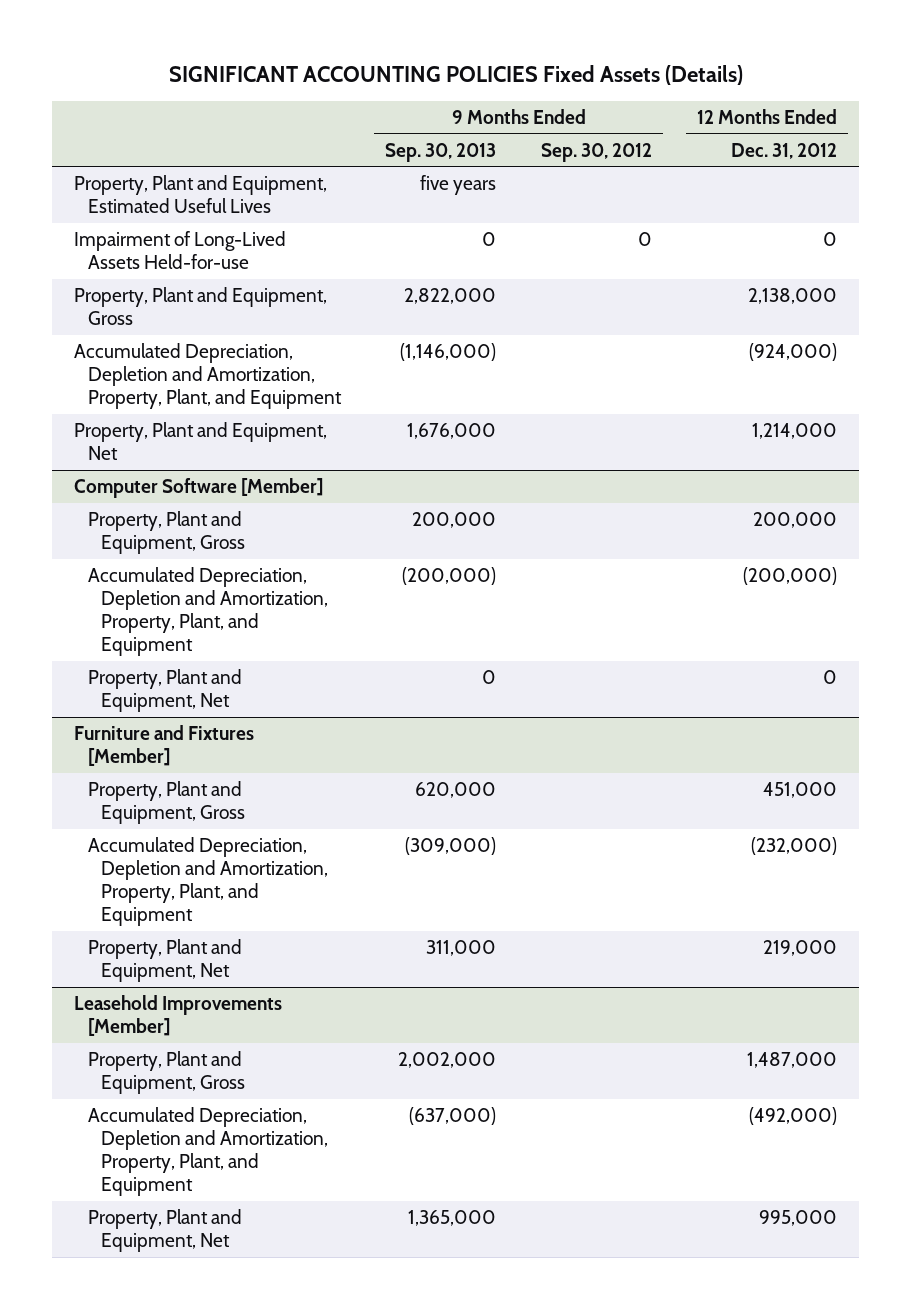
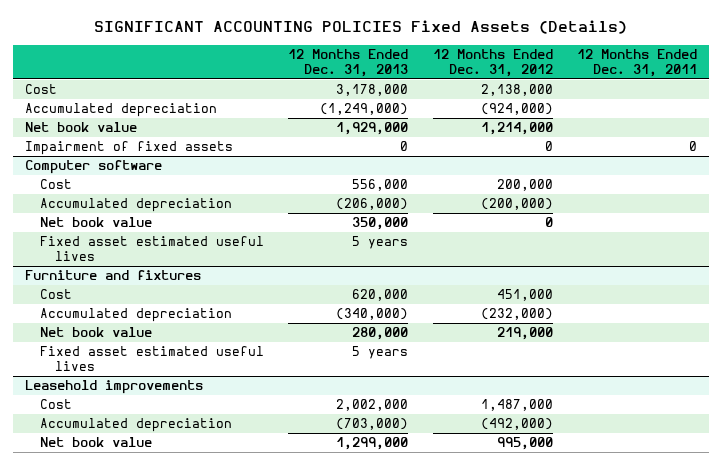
- | 9 Months Ended Sep. 30, 2013 | 9 Months Ended Sep. 30, 2012 | 12 Months Ended Dec. 31, 2012
+ | 12 Months Ended Dec. 31, 2013 | 12 Months Ended Dec. 31, 2012 | 12 Months Ended Dec. 31, 2011
- Property, Plant and Equipment, Estimated Useful Lives | five years | |
- Impairment of Long-Lived Assets Held-for-use | 0 | 0 | 0
- Property, Plant and Equipment, Gross | 2,822,000 | | 2,138,000
- Accumulated Depreciation, Depletion and Amortization, Property, Plant, and Equipment | (1,146,000) | | (924,000)
- Property, Plant and Equipment, Net | 1,676,000 | | 1,214,000
- Computer Software [Member]
- Property, Plant and Equipment, Gross | 200,000 | | 200,000
- Accumulated Depreciation, Depletion and Amortization, Property, Plant, and Equipment | (200,000) | | (200,000)
- Property, Plant and Equipment, Net | 0 | | 0
- Furniture and Fixtures [Member]
- Property, Plant and Equipment, Gross | 620,000 | | 451,000
- Accumulated Depreciation, Depletion and Amortization, Property, Plant, and Equipment | (309,000) | | (232,000)
- Property, Plant and Equipment, Net | 311,000 | | 219,000
- Leasehold Improvements [Member]
- Property, Plant and Equipment, Gross | 2,002,000 | | 1,487,000
- Accumulated Depreciation, Depletion and Amortization, Property, Plant, and Equipment | (637,000) | | (492,000)
- Property, Plant and Equipment, Net | 1,365,000 | | 995,000
+ Cost | 3,178,000 | 2,138,000 |
+ Accumulated depreciation | (1,249,000) | (924,000) |
+ Net book value | 1,929,000 | 1,214,000 |
+ Impairment of fixed assets | 0 | 0 | 0
+ Computer software
+ Cost | 556,000 | 200,000 |
+ Accumulated depreciation | (206,000) | (200,000) |
+ Net book value | 350,000 | 0 |
+ Fixed asset estimated useful lives | 5 years | |
+ Furniture and fixtures
+ Cost | 620,000 | 451,000 |
+ Accumulated depreciation | (340,000) | (232,000) |
+ Net book value | 280,000 | 219,000 |
+ Fixed asset estimated useful lives | 5 years | |
+ Leasehold improvements
+ Cost | 2,002,000 | 1,487,000 |
+ Accumulated depreciation | (703,000) | (492,000) |
+ Net book value | 1,299,000 | 995,000 |

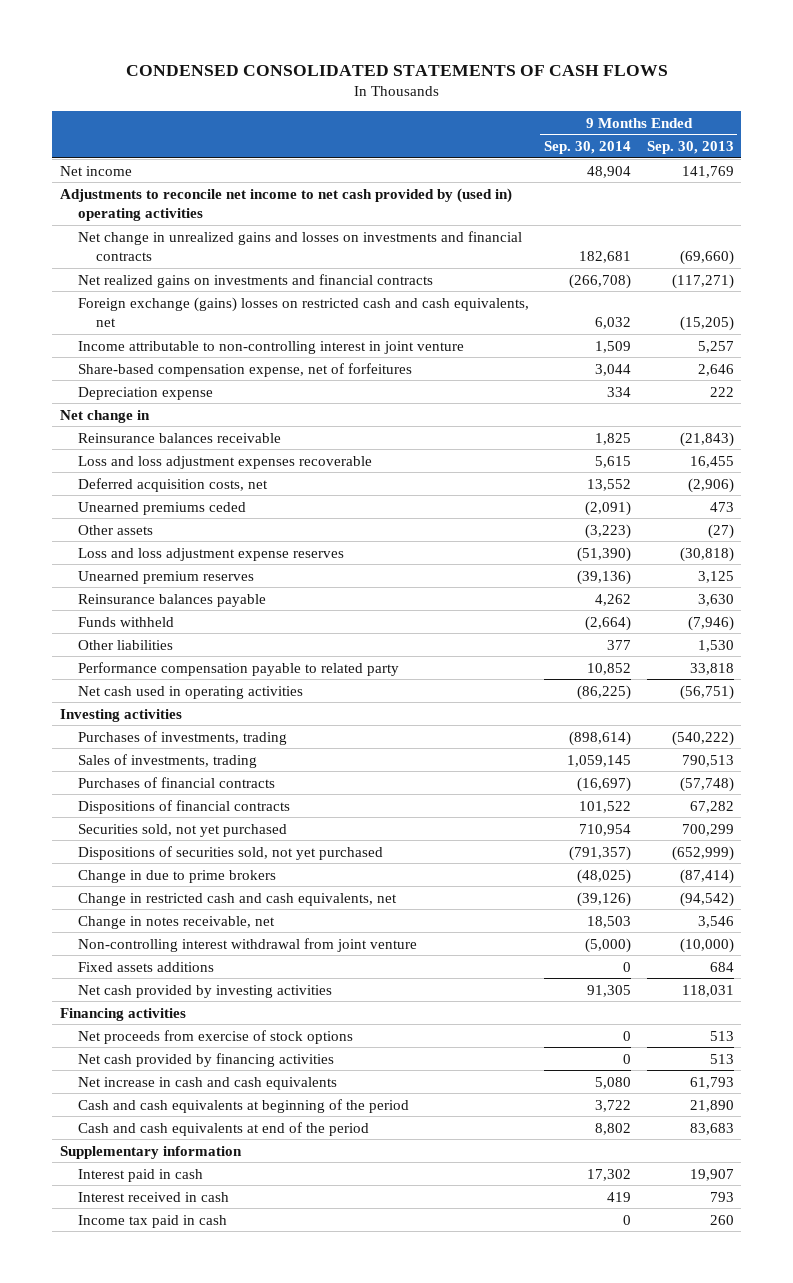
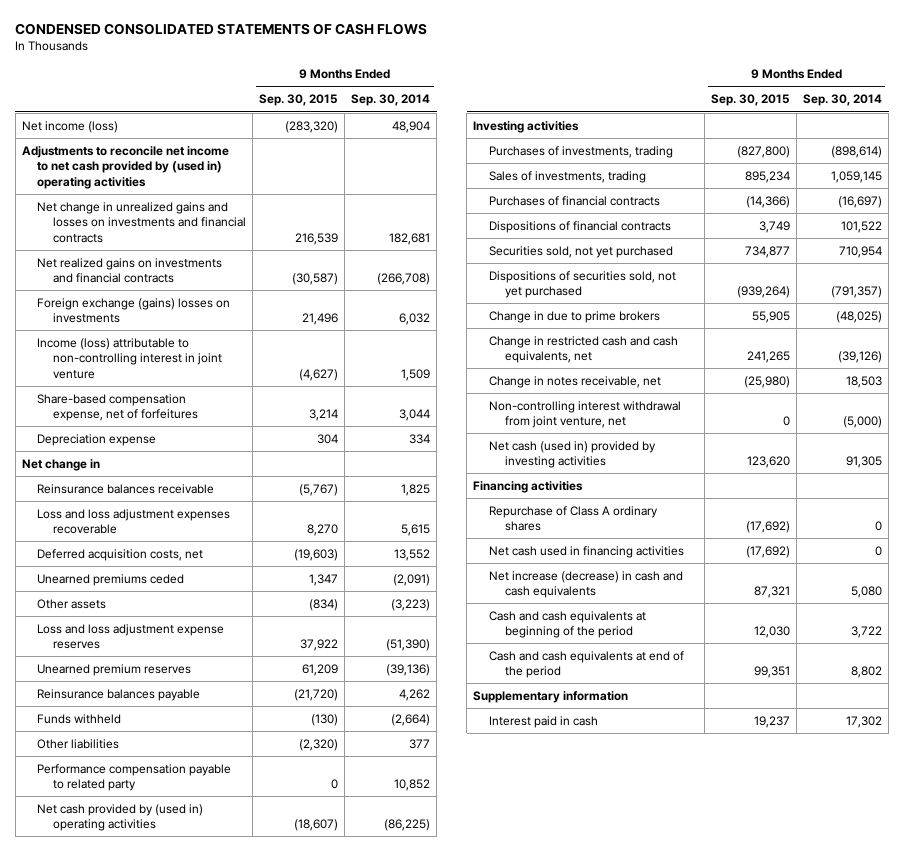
- | 9 Months Ended Sep. 30, 2014 | 9 Months Ended Sep. 30, 2013
+ | 9 Months Ended Sep. 30, 2015 | 9 Months Ended Sep. 30, 2014
- Net income | 48,904 | 141,769
+ Net income (loss) | (283,320) | 48,904
- Foreign exchange (gains) losses on restricted cash and cash equivalents, net | 6,032 | (15,205)
- Income attributable to non-controlling interest in joint venture | 1,509 | 5,257
+ Foreign exchange (gains) losses on investments | 21,496 | 6,032
+ Income (loss) attributable to non-controlling interest in joint venture | (4,627) | 1,509
- Net cash used in operating activities | (86,225) | (56,751)
+ Net cash provided by (used in) operating activities | (18,607) | (86,225)
- Non-controlling interest withdrawal from joint venture | (5,000) | (10,000)
- Fixed assets additions | 0 | 684
- Net cash provided by investing activities | 91,305 | 118,031
+ Non-controlling interest withdrawal from joint venture, net | 0 | (5,000)
+ Net cash (used in) provided by investing activities | 123,620 | 91,305
- Net proceeds from exercise of stock options | 0 | 513
- Net cash provided by financing activities | 0 | 513
- Net increase in cash and cash equivalents | 5,080 | 61,793
+ Repurchase of Class A ordinary shares | (17,692) | 0
+ Net cash used in financing activities | (17,692) | 0
+ Net increase (decrease) in cash and cash equivalents | 87,321 | 5,080
- Interest received in cash | 419 | 793
- Income tax paid in cash | 0 | 260

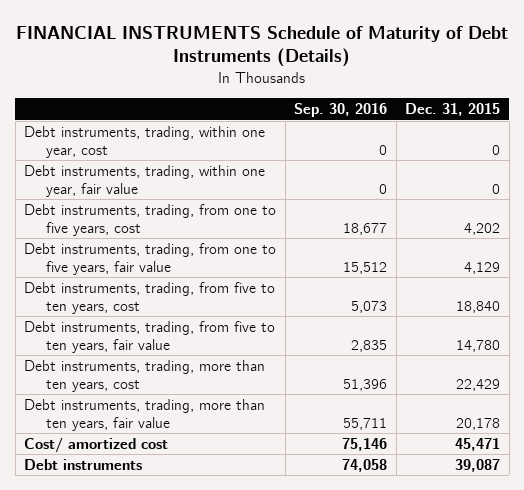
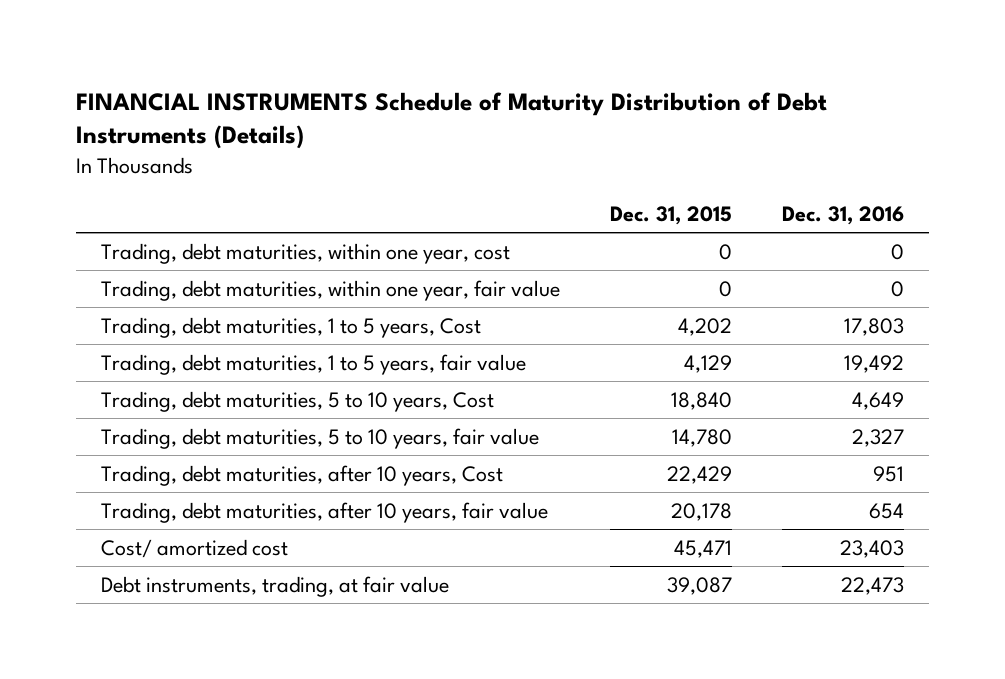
- FINANCIAL INSTRUMENTS Schedule of Maturity of Debt Instruments (Details)
+ FINANCIAL INSTRUMENTS Schedule of Maturity Distribution of Debt Instruments (Details)
- | Sep. 30, 2016 | Dec. 31, 2015
+ | Dec. 31, 2015 | Dec. 31, 2016
- Debt instruments, trading, within one year, cost | 0 | 0
- Debt instruments, trading, within one year, fair value | 0 | 0
- Debt instruments, trading, from one to five years, cost | 18,677 | 4,202
- Debt instruments, trading, from one to five years, fair value | 15,512 | 4,129
- Debt instruments, trading, from five to ten years, cost | 5,073 | 18,840
- Debt instruments, trading, from five to ten years, fair value | 2,835 | 14,780
- Debt instruments, trading, more than ten years, cost | 51,396 | 22,429
- Debt instruments, trading, more than ten years, fair value | 55,711 | 20,178
+ Trading, debt maturities, within one year, cost | 0 | 0
+ Trading, debt maturities, within one year, fair value | 0 | 0
+ Trading, debt maturities, 1 to 5 years, Cost | 4,202 | 17,803
+ Trading, debt maturities, 1 to 5 years, fair value | 4,129 | 19,492
+ Trading, debt maturities, 5 to 10 years, Cost | 18,840 | 4,649
+ Trading, debt maturities, 5 to 10 years, fair value | 14,780 | 2,327
+ Trading, debt maturities, after 10 years, Cost | 22,429 | 951
+ Trading, debt maturities, after 10 years, fair value | 20,178 | 654
- Debt instruments | 74,058 | 39,087
+ Debt instruments, trading, at fair value | 39,087 | 22,473

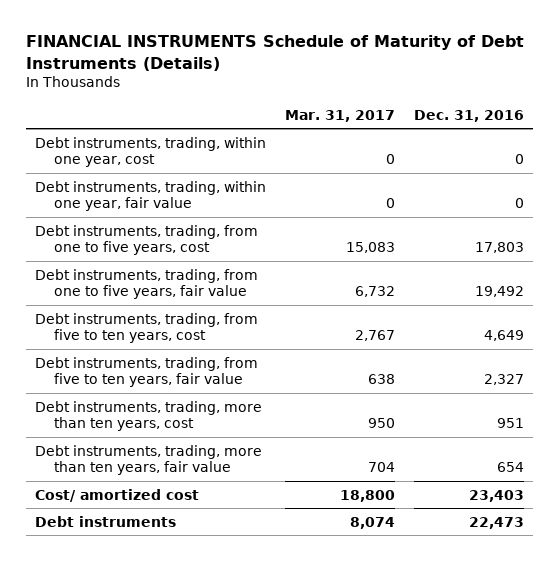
- FINANCIAL INSTRUMENTS Schedule of Maturity Distribution of Debt Instruments (Details)
+ FINANCIAL INSTRUMENTS Schedule of Maturity of Debt Instruments (Details)
- | Dec. 31, 2015 | Dec. 31, 2016
+ | Mar. 31, 2017 | Dec. 31, 2016
- Trading, debt maturities, within one year, cost | 0 | 0
- Trading, debt maturities, within one year, fair value | 0 | 0
- Trading, debt maturities, 1 to 5 years, Cost | 4,202 | 17,803
- Trading, debt maturities, 1 to 5 years, fair value | 4,129 | 19,492
- Trading, debt maturities, 5 to 10 years, Cost | 18,840 | 4,649
- Trading, debt maturities, 5 to 10 years, fair value | 14,780 | 2,327
- Trading, debt maturities, after 10 years, Cost | 22,429 | 951
- Trading, debt maturities, after 10 years, fair value | 20,178 | 654
+ Debt instruments, trading, within one year, cost | 0 | 0
+ Debt instruments, trading, within one year, fair value | 0 | 0
+ Debt instruments, trading, from one to five years, cost | 15,083 | 17,803
+ Debt instruments, trading, from one to five years, fair value | 6,732 | 19,492
+ Debt instruments, trading, from five to ten years, cost | 2,767 | 4,649
+ Debt instruments, trading, from five to ten years, fair value | 638 | 2,327
+ Debt instruments, trading, more than ten years, cost | 950 | 951
+ Debt instruments, trading, more than ten years, fair value | 704 | 654
- Debt instruments, trading, at fair value | 39,087 | 22,473
+ Debt instruments | 8,074 | 22,473

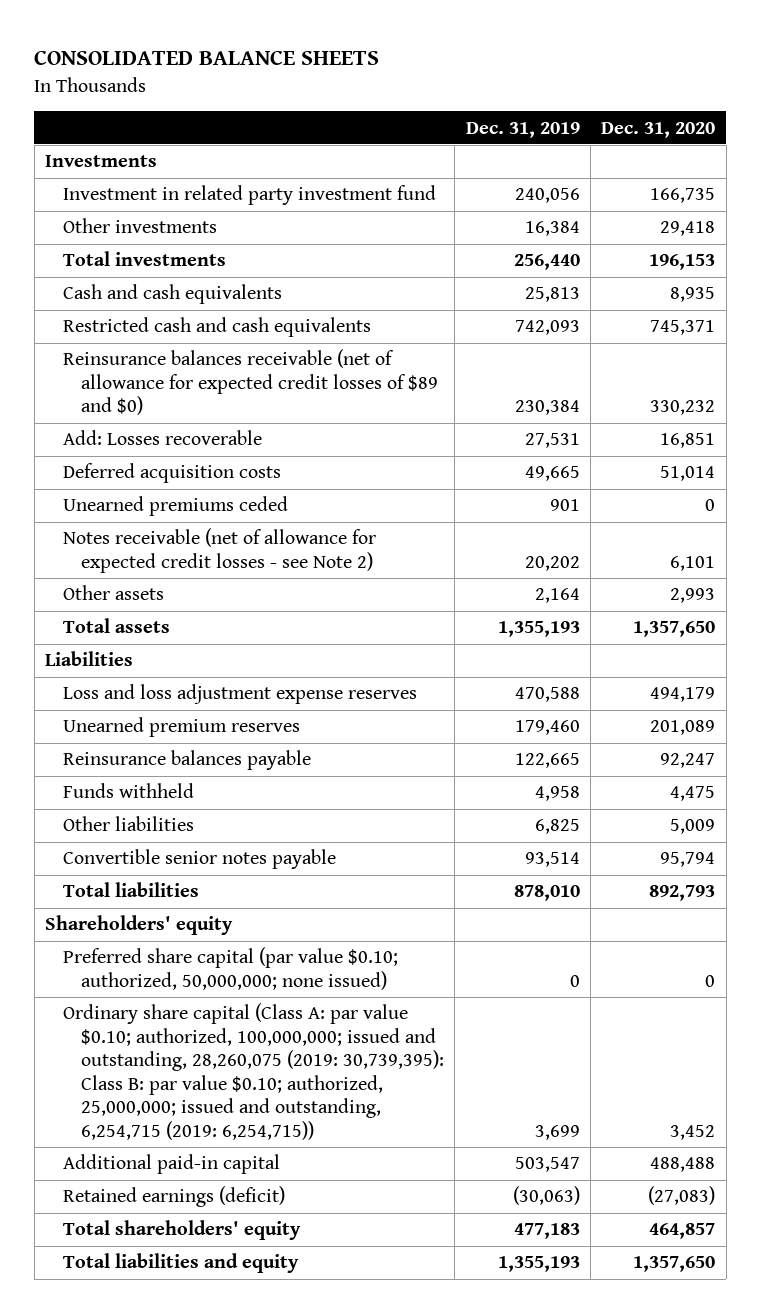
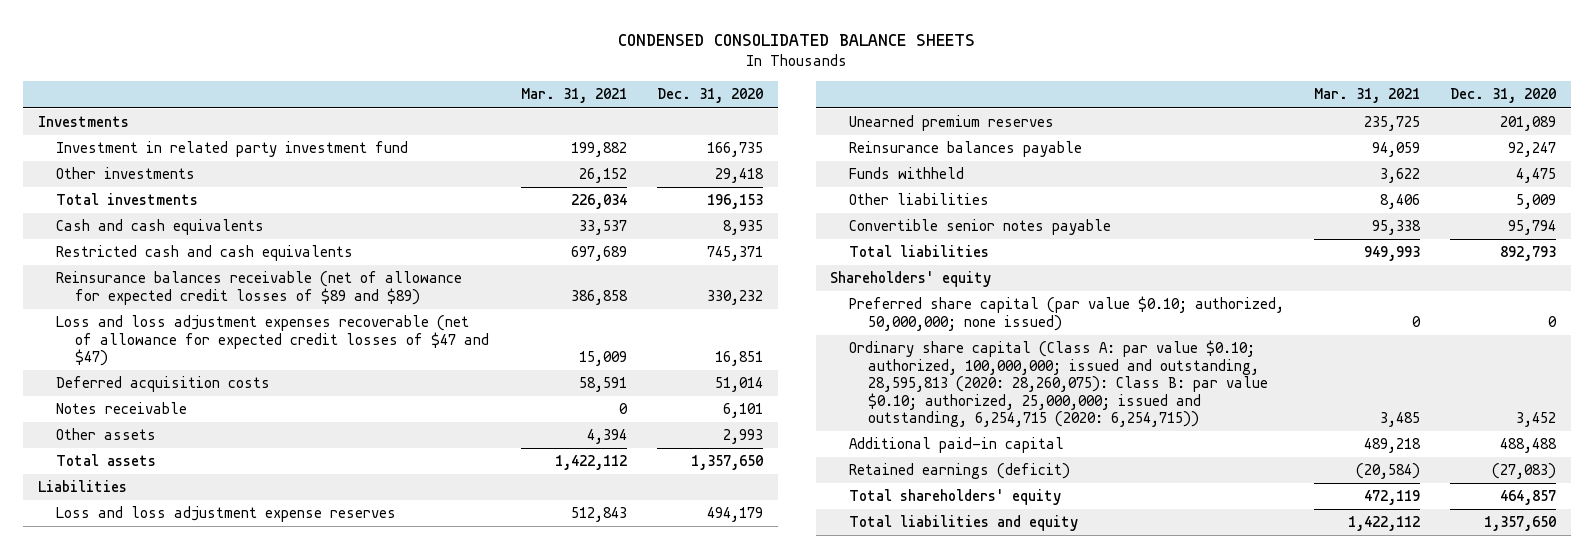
- CONSOLIDATED BALANCE SHEETS
+ CONDENSED CONSOLIDATED BALANCE SHEETS
- | Dec. 31, 2019 | Dec. 31, 2020
+ | Mar. 31, 2021 | Dec. 31, 2020
- Reinsurance balances receivable (net of allowance for expected credit losses of $89 and $0) | 230,384 | 330,232
- Add: Losses recoverable | 27,531 | 16,851
+ Reinsurance balances receivable (net of allowance for expected credit losses of $89 and $89) | 386,858 | 330,232
+ Loss and loss adjustment expenses recoverable (net of allowance for expected credit losses of $47 and $47) | 15,009 | 16,851
- Unearned premiums ceded | 901 | 0
- Notes receivable (net of allowance for expected credit losses - see Note 2) | 20,202 | 6,101
+ Notes receivable | 0 | 6,101
- Ordinary share capital (Class A: par value $0.10; authorized, 100,000,000; issued and outstanding, 28,260,075 (2019: 30,739,395): Class B: par value $0.10; authorized, 25,000,000; issued and outstanding, 6,254,715 (2019: 6,254,715)) | 3,699 | 3,452
+ Ordinary share capital (Class A: par value $0.10; authorized, 100,000,000; issued and outstanding, 28,595,813 (2020: 28,260,075): Class B: par value $0.10; authorized, 25,000,000; issued and outstanding, 6,254,715 (2020: 6,254,715)) | 3,485 | 3,452

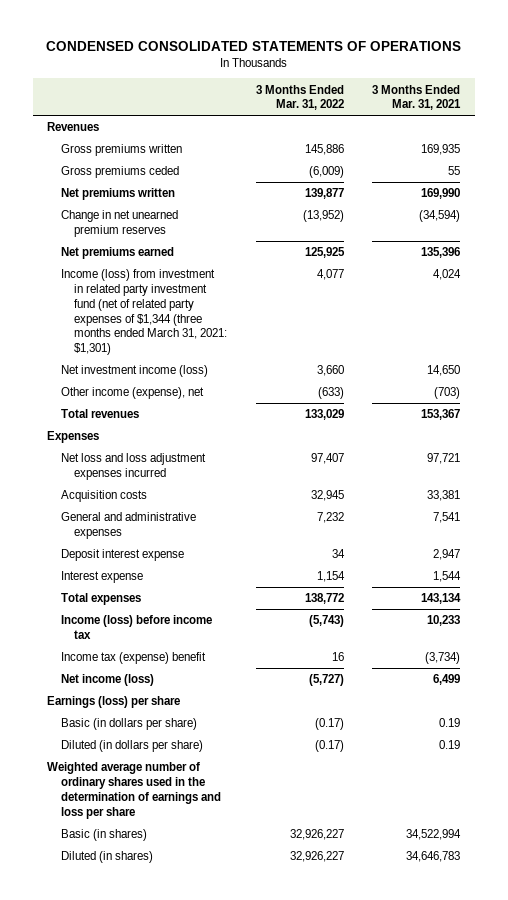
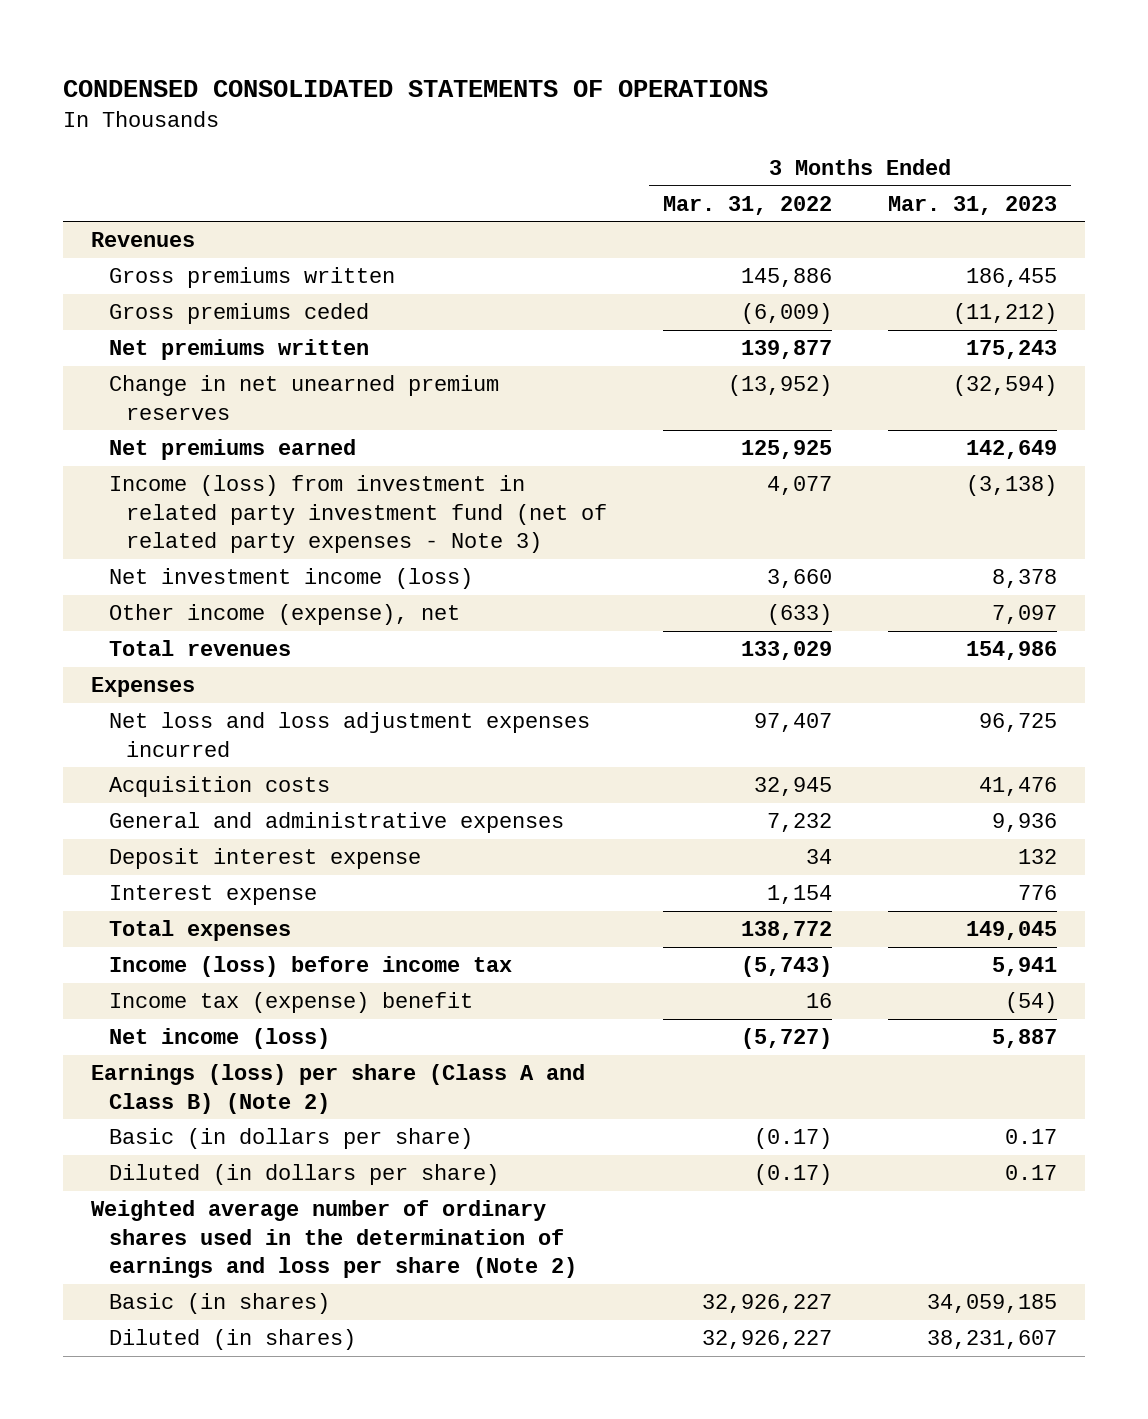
- | 3 Months Ended Mar. 31, 2022 | 3 Months Ended Mar. 31, 2021
+ | 3 Months Ended Mar. 31, 2022 | 3 Months Ended Mar. 31, 2023
- Income (loss) from investment in related party investment fund (net of related party expenses of $1,344 (three months ended March 31, 2021: $1,301) | 4,077 | 4,024
+ Income (loss) from investment in related party investment fund (net of related party expenses - Note 3) | 4,077 | (3,138)
- Earnings (loss) per share
+ Earnings (loss) per share (Class A and Class B) (Note 2)
- Weighted average number of ordinary shares used in the determination of earnings and loss per share
+ Weighted average number of ordinary shares used in the determination of earnings and loss per share (Note 2)

